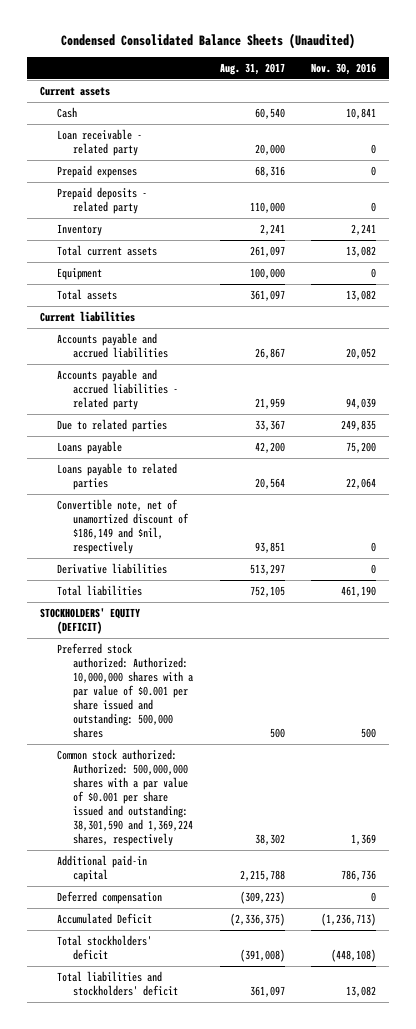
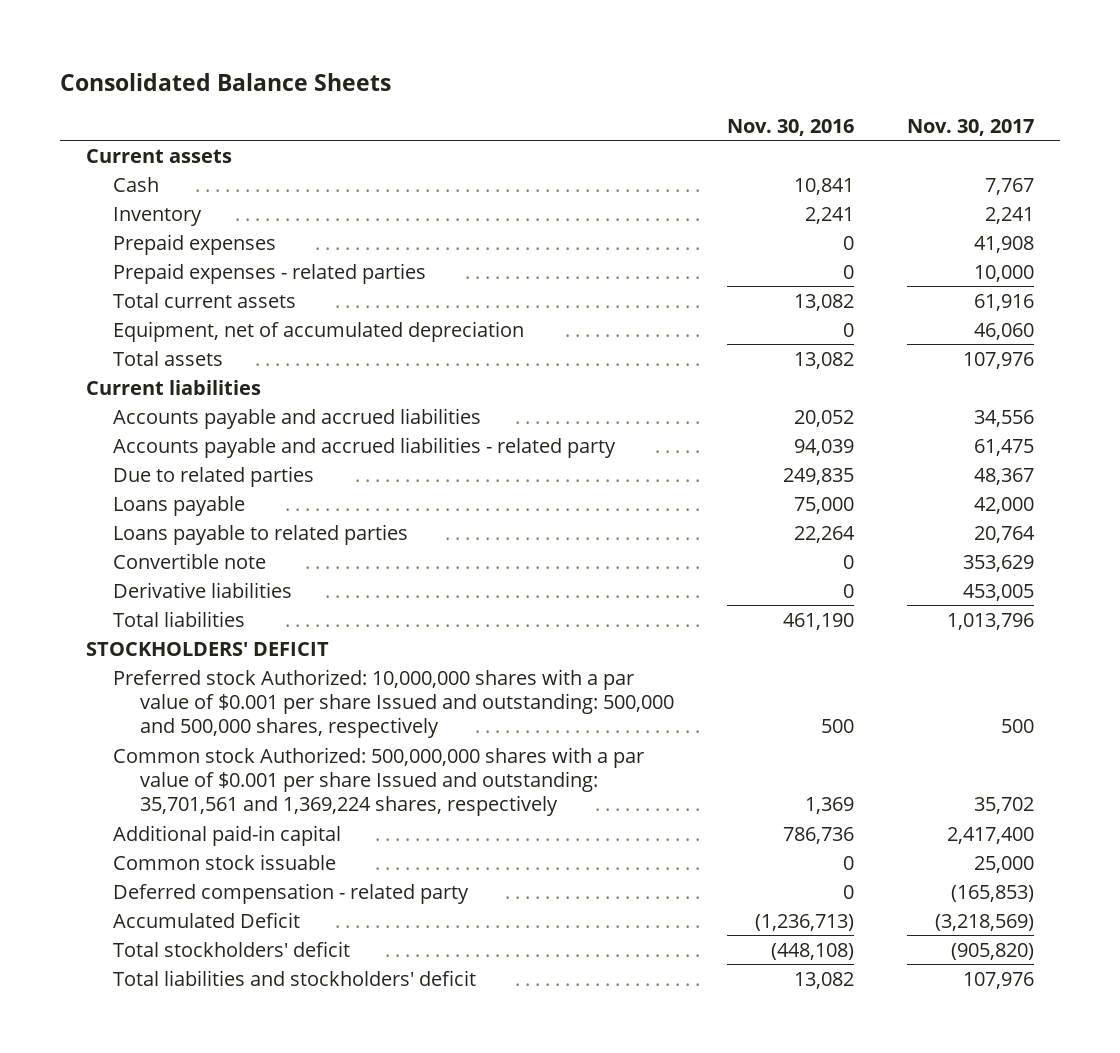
- Condensed Consolidated Balance Sheets (Unaudited)
+ Consolidated Balance Sheets
- | Aug. 31, 2017 | Nov. 30, 2016
+ | Nov. 30, 2016 | Nov. 30, 2017
- Loan receivable - related party | 20,000 | 0
- Prepaid deposits - related party | 110,000 | 0
moved down: Prepaid expenses | 0 | 41,908
+ Prepaid expenses - related parties | 0 | 10,000
- Equipment | 100,000 | 0
+ Equipment, net of accumulated depreciation | 0 | 46,060
- Loans payable | 42,200 | 75,200
- Loans payable to related parties | 20,564 | 22,064
- Convertible note, net of unamortized discount of $186,149 and $nil, respectively | 93,851 | 0
+ Loans payable | 75,000 | 42,000
+ Loans payable to related parties | 22,264 | 20,764
+ Convertible note | 0 | 353,629
- STOCKHOLDERS' EQUITY (DEFICIT)
- Preferred stock authorized: Authorized: 10,000,000 shares with a par value of $0.001 per share issued and outstanding: 500,000 shares | 500 | 500
- Common stock authorized: Authorized: 500,000,000 shares with a par value of $0.001 per share issued and outstanding: 38,301,590 and 1,369,224 shares, respectively | 38,302 | 1,369
+ STOCKHOLDERS' DEFICIT
+ Preferred stock Authorized: 10,000,000 shares with a par value of $0.001 per share Issued and outstanding: 500,000 and 500,000 shares, respectively | 500 | 500
+ Common stock Authorized: 500,000,000 shares with a par value of $0.001 per share Issued and outstanding: 35,701,561 and 1,369,224 shares, respectively | 1,369 | 35,702
- Deferred compensation | (309,223) | 0
+ Common stock issuable | 0 | 25,000
+ Deferred compensation - related party | 0 | (165,853)

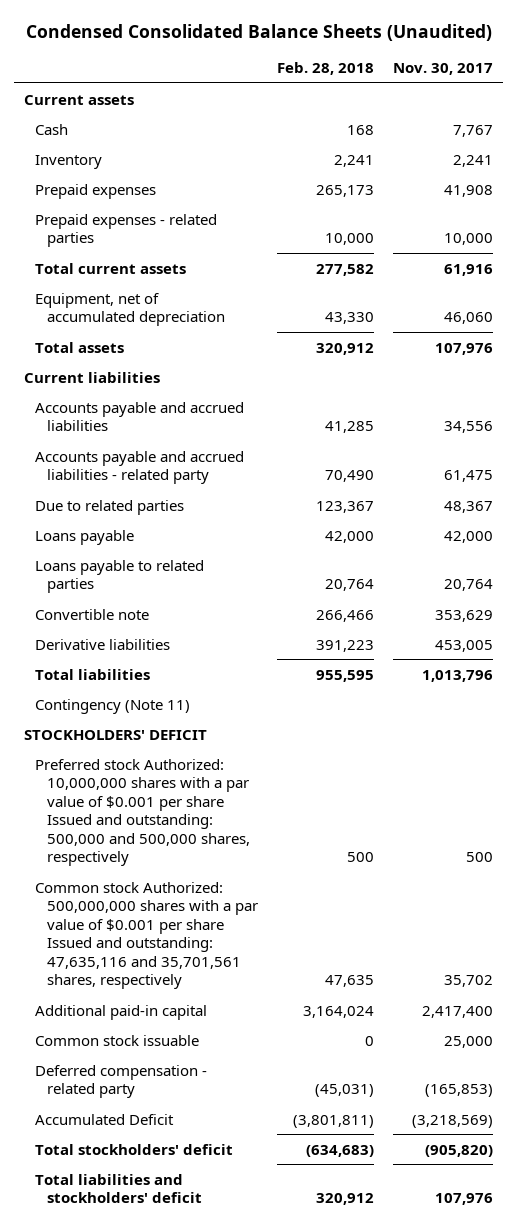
- Consolidated Balance Sheets
+ Condensed Consolidated Balance Sheets (Unaudited)
- | Nov. 30, 2016 | Nov. 30, 2017
+ | Feb. 28, 2018 | Nov. 30, 2017
+ Contingency (Note 11)
- Common stock Authorized: 500,000,000 shares with a par value of $0.001 per share Issued and outstanding: 35,701,561 and 1,369,224 shares, respectively | 1,369 | 35,702
+ Common stock Authorized: 500,000,000 shares with a par value of $0.001 per share Issued and outstanding: 47,635,116 and 35,701,561 shares, respectively | 47,635 | 35,702

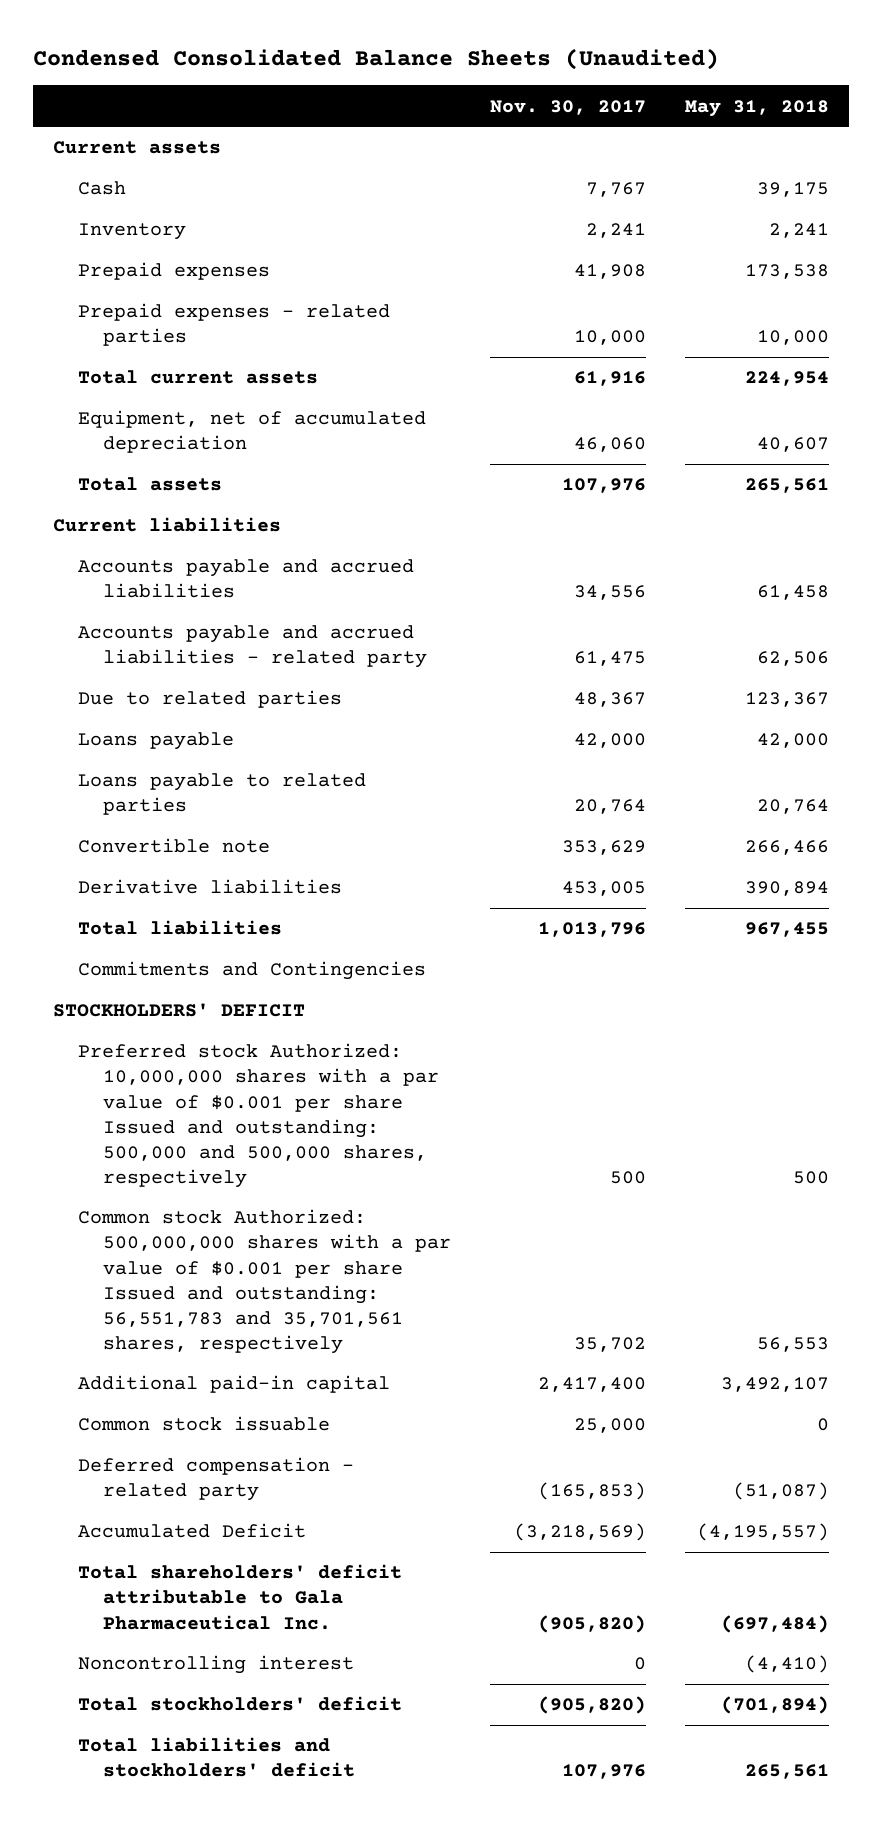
- | Feb. 28, 2018 | Nov. 30, 2017
+ | Nov. 30, 2017 | May 31, 2018
- Contingency (Note 11)
+ Commitments and Contingencies
- Common stock Authorized: 500,000,000 shares with a par value of $0.001 per share Issued and outstanding: 47,635,116 and 35,701,561 shares, respectively | 47,635 | 35,702
+ Common stock Authorized: 500,000,000 shares with a par value of $0.001 per share Issued and outstanding: 56,551,783 and 35,701,561 shares, respectively | 35,702 | 56,553
+ Total shareholders' deficit attributable to Gala Pharmaceutical Inc. | (905,820) | (697,484)
+ Noncontrolling interest | 0 | (4,410)

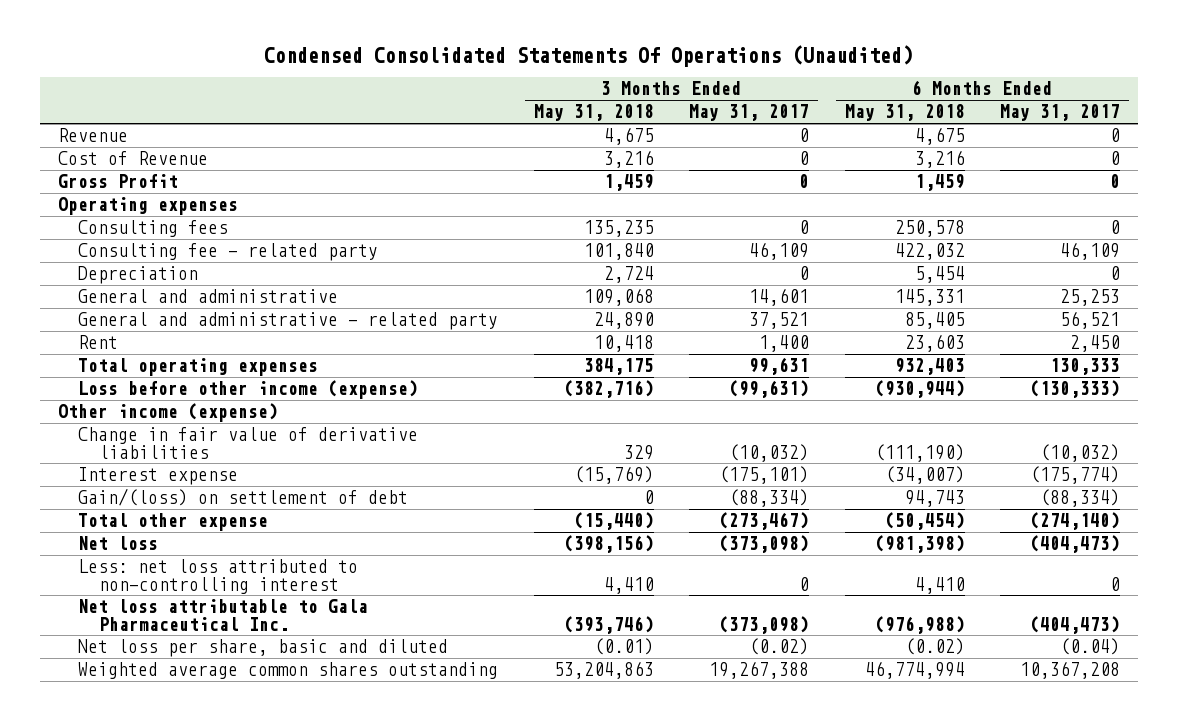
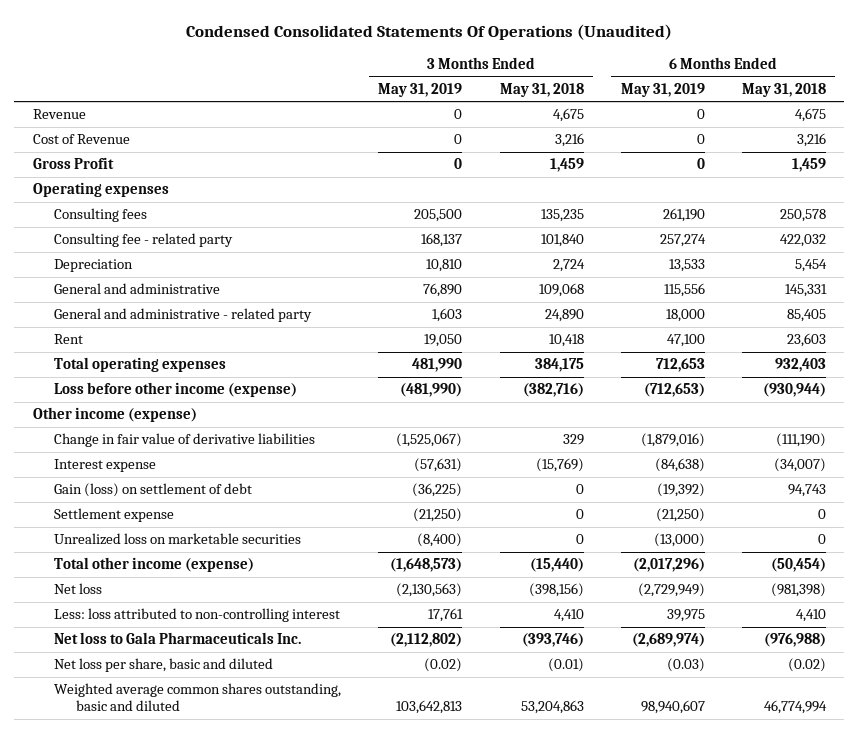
- | 3 Months Ended May 31, 2018 | 3 Months Ended May 31, 2017 | 6 Months Ended May 31, 2018 | 6 Months Ended May 31, 2017
+ | 3 Months Ended May 31, 2019 | 3 Months Ended May 31, 2018 | 6 Months Ended May 31, 2019 | 6 Months Ended May 31, 2018
- Gain/(loss) on settlement of debt | 0 | (88,334) | 94,743 | (88,334)
- Total other expense | (15,440) | (273,467) | (50,454) | (274,140)
+ Gain (loss) on settlement of debt | (36,225) | 0 | (19,392) | 94,743
+ Settlement expense | (21,250) | 0 | (21,250) | 0
+ Unrealized loss on marketable securities | (8,400) | 0 | (13,000) | 0
+ Total other income (expense) | (1,648,573) | (15,440) | (2,017,296) | (50,454)
- Less: net loss attributed to non-controlling interest | 4,410 | 0 | 4,410 | 0
- Net loss attributable to Gala Pharmaceutical Inc. | (393,746) | (373,098) | (976,988) | (404,473)
+ Less: loss attributed to non-controlling interest | 17,761 | 4,410 | 39,975 | 4,410
+ Net loss to Gala Pharmaceuticals Inc. | (2,112,802) | (393,746) | (2,689,974) | (976,988)
- Weighted average common shares outstanding | 53,204,863 | 19,267,388 | 46,774,994 | 10,367,208
+ Weighted average common shares outstanding, basic and diluted | 103,642,813 | 53,204,863 | 98,940,607 | 46,774,994

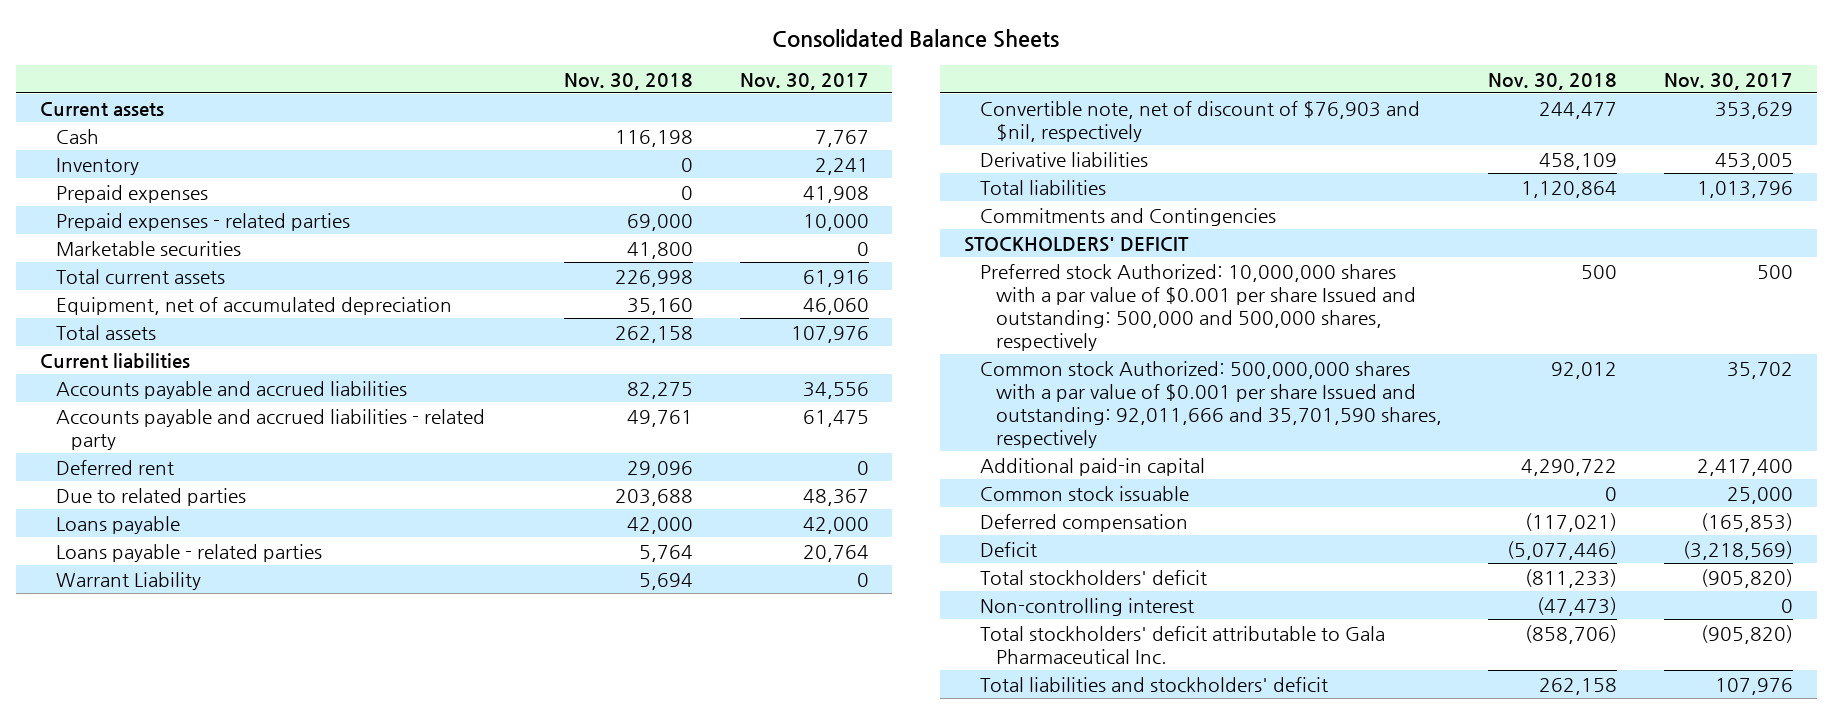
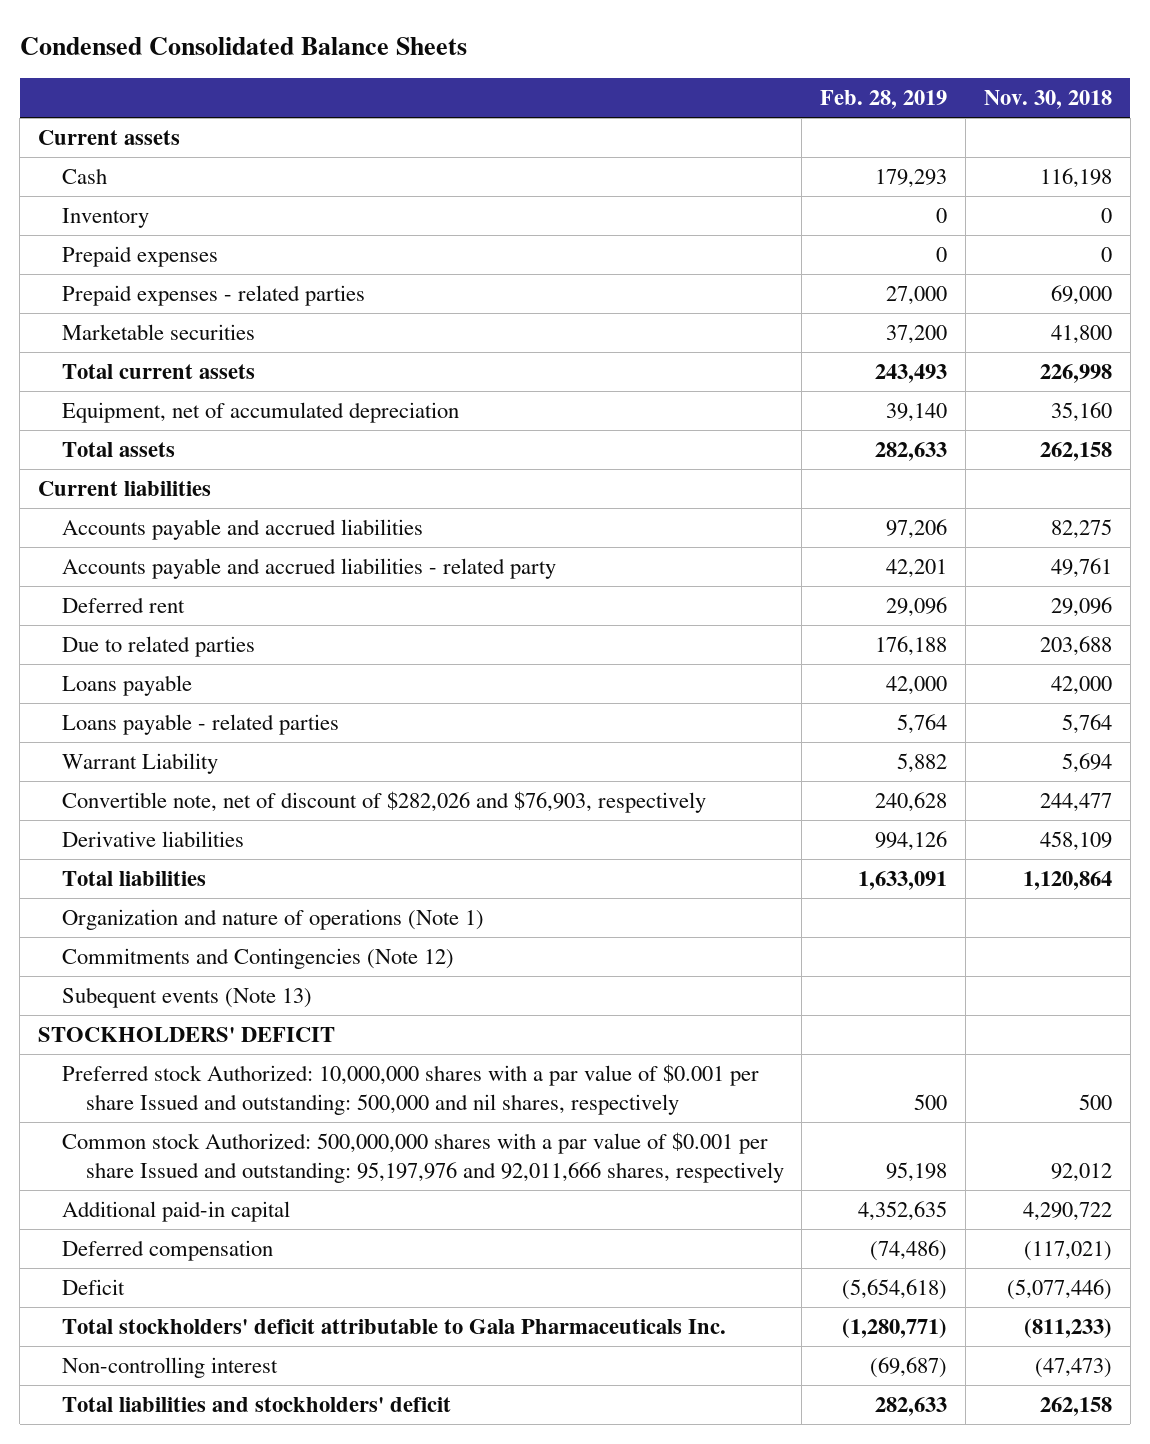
- Consolidated Balance Sheets
+ Condensed Consolidated Balance Sheets
- | Nov. 30, 2018 | Nov. 30, 2017
+ | Feb. 28, 2019 | Nov. 30, 2018
- Convertible note, net of discount of $76,903 and $nil, respectively | 244,477 | 353,629
+ Convertible note, net of discount of $282,026 and $76,903, respectively | 240,628 | 244,477
- Commitments and Contingencies
+ Organization and nature of operations (Note 1)
+ Commitments and Contingencies (Note 12)
+ Subequent events (Note 13)
- Preferred stock Authorized: 10,000,000 shares with a par value of $0.001 per share Issued and outstanding: 500,000 and 500,000 shares, respectively | 500 | 500
- Common stock Authorized: 500,000,000 shares with a par value of $0.001 per share Issued and outstanding: 92,011,666 and 35,701,590 shares, respectively | 92,012 | 35,702
+ Preferred stock Authorized: 10,000,000 shares with a par value of $0.001 per share Issued and outstanding: 500,000 and nil shares, respectively | 500 | 500
+ Common stock Authorized: 500,000,000 shares with a par value of $0.001 per share Issued and outstanding: 95,197,976 and 92,011,666 shares, respectively | 95,198 | 92,012
- Common stock issuable | 0 | 25,000
- Total stockholders' deficit | (811,233) | (905,820)
+ Total stockholders' deficit attributable to Gala Pharmaceuticals Inc. | (1,280,771) | (811,233)
- Total stockholders' deficit attributable to Gala Pharmaceutical Inc. | (858,706) | (905,820)

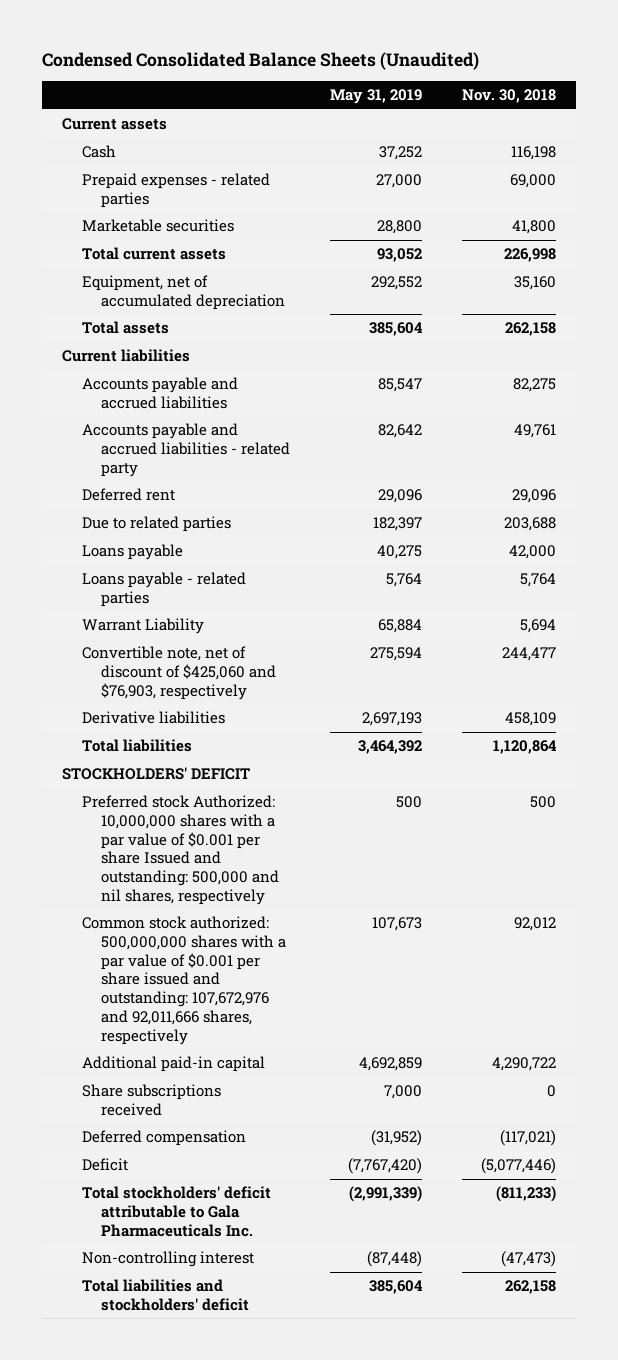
- Condensed Consolidated Balance Sheets
+ Condensed Consolidated Balance Sheets (Unaudited)
- | Feb. 28, 2019 | Nov. 30, 2018
+ | May 31, 2019 | Nov. 30, 2018
- Inventory | 0 | 0
- Prepaid expenses | 0 | 0
- Convertible note, net of discount of $282,026 and $76,903, respectively | 240,628 | 244,477
+ Convertible note, net of discount of $425,060 and $76,903, respectively | 275,594 | 244,477
- Organization and nature of operations (Note 1)
- Commitments and Contingencies (Note 12)
- Subequent events (Note 13)
- Common stock Authorized: 500,000,000 shares with a par value of $0.001 per share Issued and outstanding: 95,197,976 and 92,011,666 shares, respectively | 95,198 | 92,012
+ Common stock authorized: 500,000,000 shares with a par value of $0.001 per share issued and outstanding: 107,672,976 and 92,011,666 shares, respectively | 107,673 | 92,012
+ Share subscriptions received | 7,000 | 0

